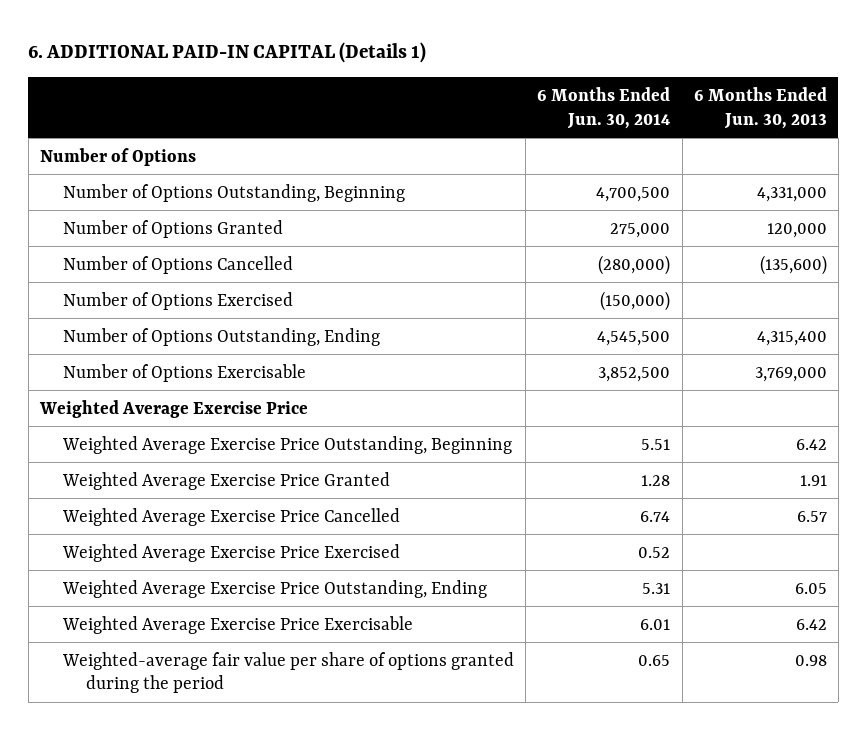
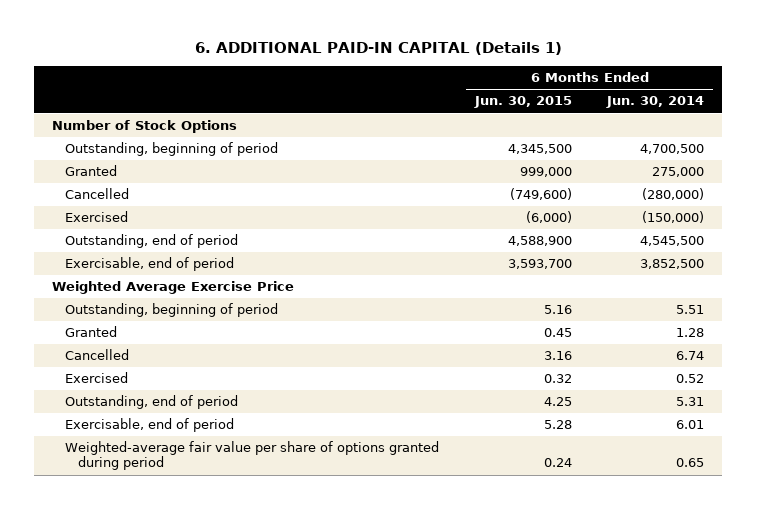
- | 6 Months Ended Jun. 30, 2014 | 6 Months Ended Jun. 30, 2013
+ | 6 Months Ended Jun. 30, 2015 | 6 Months Ended Jun. 30, 2014
- Number of Options
- Number of Options Outstanding, Beginning | 4,700,500 | 4,331,000
- Number of Options Granted | 275,000 | 120,000
- Number of Options Cancelled | (280,000) | (135,600)
- Number of Options Exercised | (150,000) |
- Number of Options Outstanding, Ending | 4,545,500 | 4,315,400
- Number of Options Exercisable | 3,852,500 | 3,769,000
+ Number of Stock Options
+ Outstanding, beginning of period | 4,345,500 | 4,700,500
+ Granted | 999,000 | 275,000
+ Cancelled | (749,600) | (280,000)
+ Exercised | (6,000) | (150,000)
+ Outstanding, end of period | 4,588,900 | 4,545,500
+ Exercisable, end of period | 3,593,700 | 3,852,500
- Weighted Average Exercise Price Outstanding, Beginning | 5.51 | 6.42
- Weighted Average Exercise Price Granted | 1.28 | 1.91
- Weighted Average Exercise Price Cancelled | 6.74 | 6.57
- Weighted Average Exercise Price Exercised | 0.52 |
- Weighted Average Exercise Price Outstanding, Ending | 5.31 | 6.05
- Weighted Average Exercise Price Exercisable | 6.01 | 6.42
- Weighted-average fair value per share of options granted during the period | 0.65 | 0.98
+ Outstanding, beginning of period | 5.16 | 5.51
+ Granted | 0.45 | 1.28
+ Cancelled | 3.16 | 6.74
+ Exercised | 0.32 | 0.52
+ Outstanding, end of period | 4.25 | 5.31
+ Exercisable, end of period | 5.28 | 6.01
+ Weighted-average fair value per share of options granted during period | 0.24 | 0.65

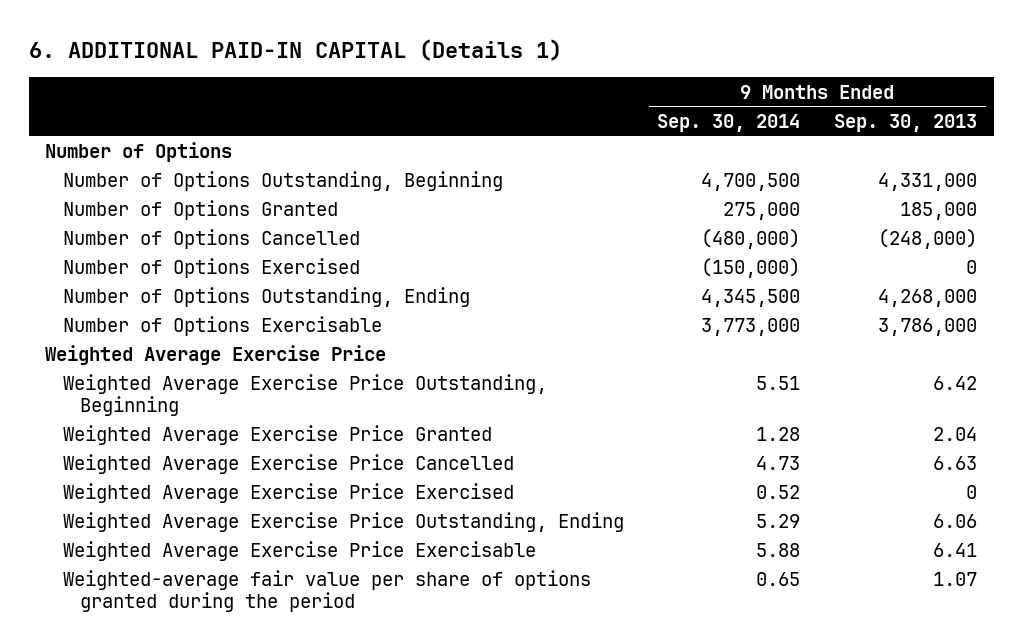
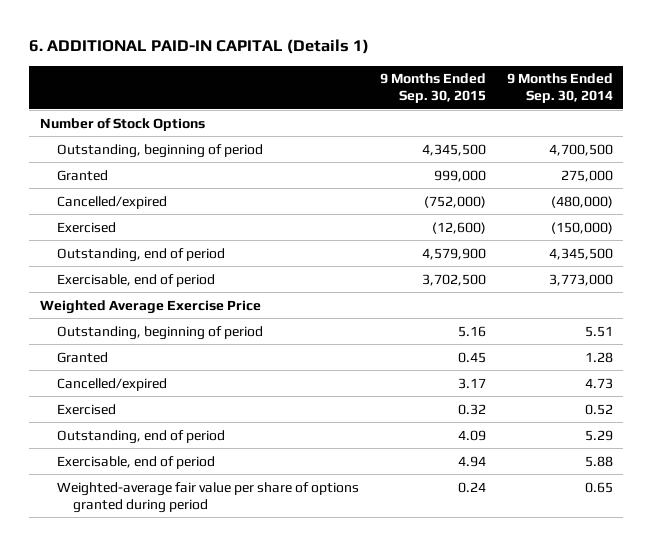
- | 9 Months Ended Sep. 30, 2014 | 9 Months Ended Sep. 30, 2013
+ | 9 Months Ended Sep. 30, 2015 | 9 Months Ended Sep. 30, 2014
- Number of Options
- Number of Options Outstanding, Beginning | 4,700,500 | 4,331,000
- Number of Options Granted | 275,000 | 185,000
- Number of Options Cancelled | (480,000) | (248,000)
- Number of Options Exercised | (150,000) | 0
- Number of Options Outstanding, Ending | 4,345,500 | 4,268,000
- Number of Options Exercisable | 3,773,000 | 3,786,000
+ Number of Stock Options
+ Outstanding, beginning of period | 4,345,500 | 4,700,500
+ Granted | 999,000 | 275,000
+ Cancelled/expired | (752,000) | (480,000)
+ Exercised | (12,600) | (150,000)
+ Outstanding, end of period | 4,579,900 | 4,345,500
+ Exercisable, end of period | 3,702,500 | 3,773,000
- Weighted Average Exercise Price Outstanding, Beginning | 5.51 | 6.42
- Weighted Average Exercise Price Granted | 1.28 | 2.04
- Weighted Average Exercise Price Cancelled | 4.73 | 6.63
- Weighted Average Exercise Price Exercised | 0.52 | 0
- Weighted Average Exercise Price Outstanding, Ending | 5.29 | 6.06
- Weighted Average Exercise Price Exercisable | 5.88 | 6.41
- Weighted-average fair value per share of options granted during the period | 0.65 | 1.07
+ Outstanding, beginning of period | 5.16 | 5.51
+ Granted | 0.45 | 1.28
+ Cancelled/expired | 3.17 | 4.73
+ Exercised | 0.32 | 0.52
+ Outstanding, end of period | 4.09 | 5.29
+ Exercisable, end of period | 4.94 | 5.88
+ Weighted-average fair value per share of options granted during period | 0.24 | 0.65

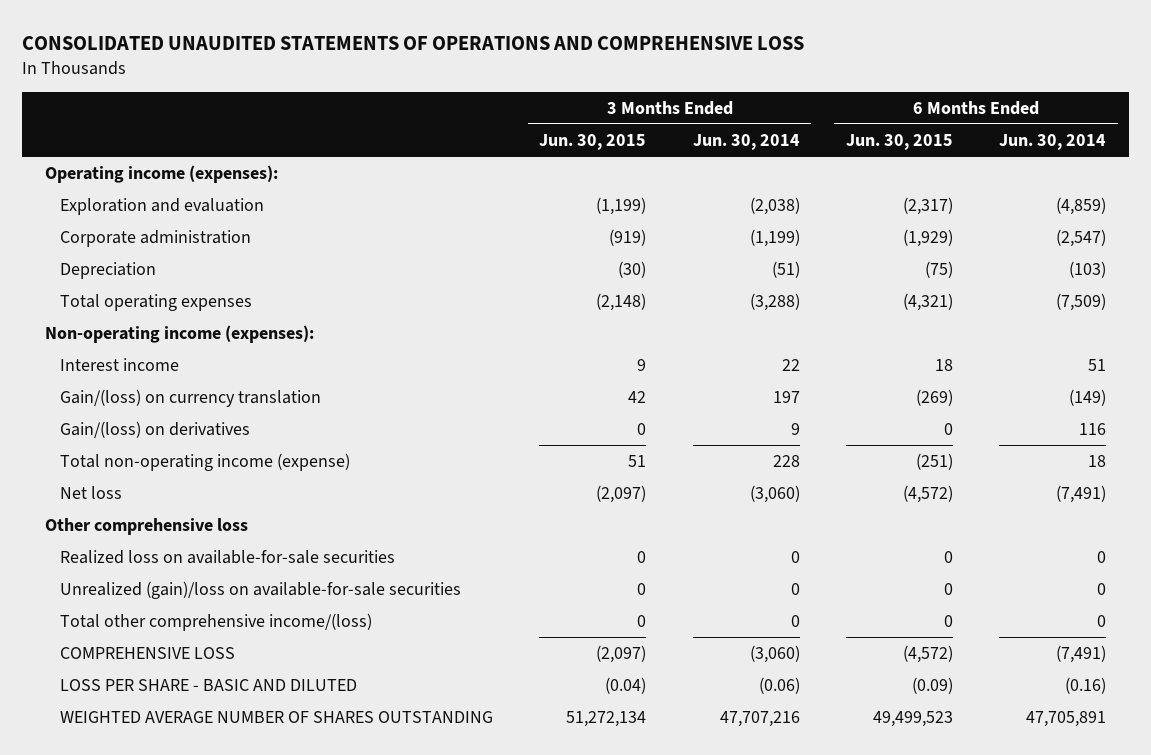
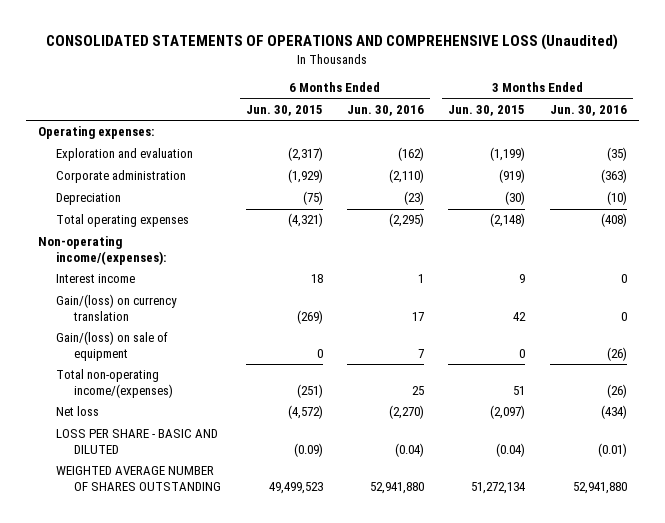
- CONSOLIDATED UNAUDITED STATEMENTS OF OPERATIONS AND COMPREHENSIVE LOSS
+ CONSOLIDATED STATEMENTS OF OPERATIONS AND COMPREHENSIVE LOSS (Unaudited)
- | 3 Months Ended Jun. 30, 2015 | 3 Months Ended Jun. 30, 2014 | 6 Months Ended Jun. 30, 2015 | 6 Months Ended Jun. 30, 2014
+ | 6 Months Ended Jun. 30, 2015 | 6 Months Ended Jun. 30, 2016 | 3 Months Ended Jun. 30, 2015 | 3 Months Ended Jun. 30, 2016
- Operating income (expenses):
+ Operating expenses:
- Non-operating income (expenses):
+ Non-operating income/(expenses):
- Gain/(loss) on derivatives | 0 | 9 | 0 | 116
- Total non-operating income (expense) | 51 | 228 | (251) | 18
+ Gain/(loss) on sale of equipment | 0 | 7 | 0 | (26)
+ Total non-operating income/(expenses) | (251) | 25 | 51 | (26)
- Other comprehensive loss
- Realized loss on available-for-sale securities | 0 | 0 | 0 | 0
- Unrealized (gain)/loss on available-for-sale securities | 0 | 0 | 0 | 0
- Total other comprehensive income/(loss) | 0 | 0 | 0 | 0
- COMPREHENSIVE LOSS | (2,097) | (3,060) | (4,572) | (7,491)

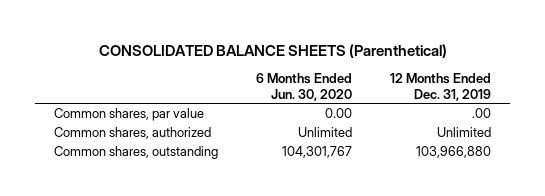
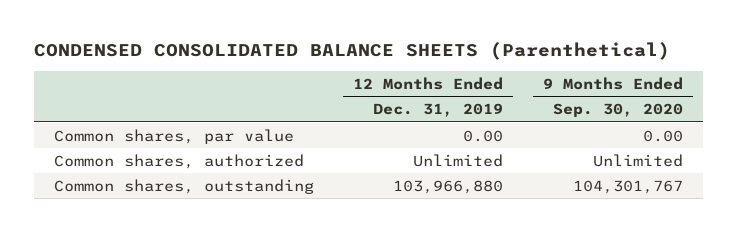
- CONSOLIDATED BALANCE SHEETS (Parenthetical)
+ CONDENSED CONSOLIDATED BALANCE SHEETS (Parenthetical)
- | 6 Months Ended Jun. 30, 2020 | 12 Months Ended Dec. 31, 2019
+ | 12 Months Ended Dec. 31, 2019 | 9 Months Ended Sep. 30, 2020
- Common shares, par value | 0.00 | .00
+ Common shares, par value | 0.00 | 0.00

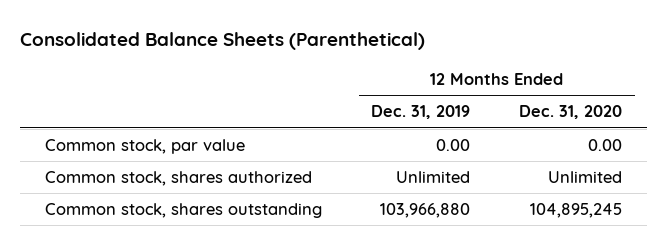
- CONDENSED CONSOLIDATED BALANCE SHEETS (Parenthetical)
+ Consolidated Balance Sheets (Parenthetical)
- | 12 Months Ended Dec. 31, 2019 | 9 Months Ended Sep. 30, 2020
+ | 12 Months Ended Dec. 31, 2019 | 12 Months Ended Dec. 31, 2020
- Common shares, par value | 0.00 | 0.00
- Common shares, authorized | Unlimited | Unlimited
- Common shares, outstanding | 103,966,880 | 104,301,767
+ Common stock, par value | 0.00 | 0.00
+ Common stock, shares authorized | Unlimited | Unlimited
+ Common stock, shares outstanding | 103,966,880 | 104,895,245

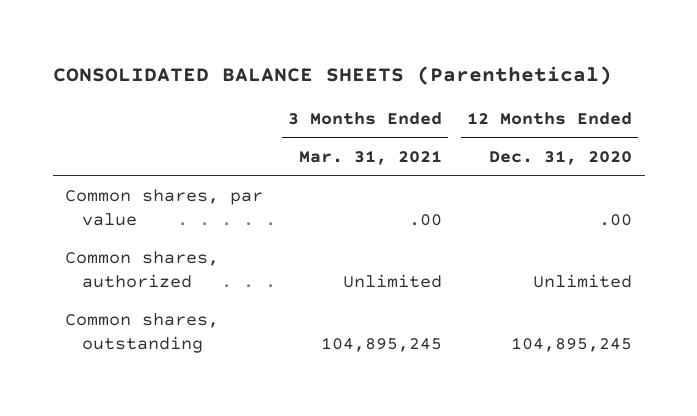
- Consolidated Balance Sheets (Parenthetical)
+ CONSOLIDATED BALANCE SHEETS (Parenthetical)
- | 12 Months Ended Dec. 31, 2019 | 12 Months Ended Dec. 31, 2020
+ | 3 Months Ended Mar. 31, 2021 | 12 Months Ended Dec. 31, 2020
- Common stock, par value | 0.00 | 0.00
- Common stock, shares authorized | Unlimited | Unlimited
- Common stock, shares outstanding | 103,966,880 | 104,895,245
+ Common shares, par value | .00 | .00
+ Common shares, authorized | Unlimited | Unlimited
+ Common shares, outstanding | 104,895,245 | 104,895,245

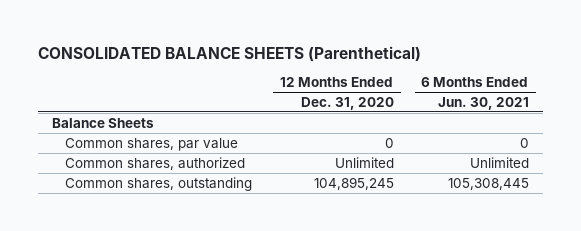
- | 3 Months Ended Mar. 31, 2021 | 12 Months Ended Dec. 31, 2020
+ | 12 Months Ended Dec. 31, 2020 | 6 Months Ended Jun. 30, 2021
- Common shares, par value | .00 | .00
+ Balance Sheets
+ Common shares, par value | 0 | 0

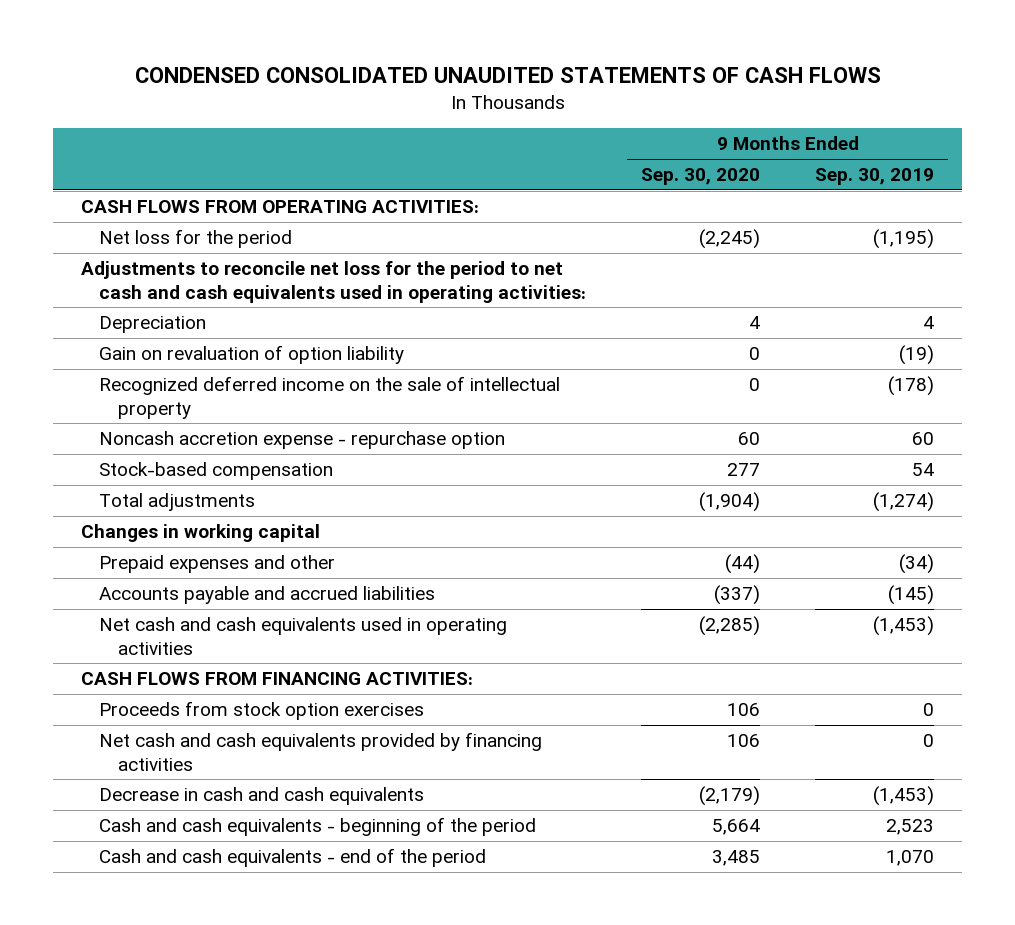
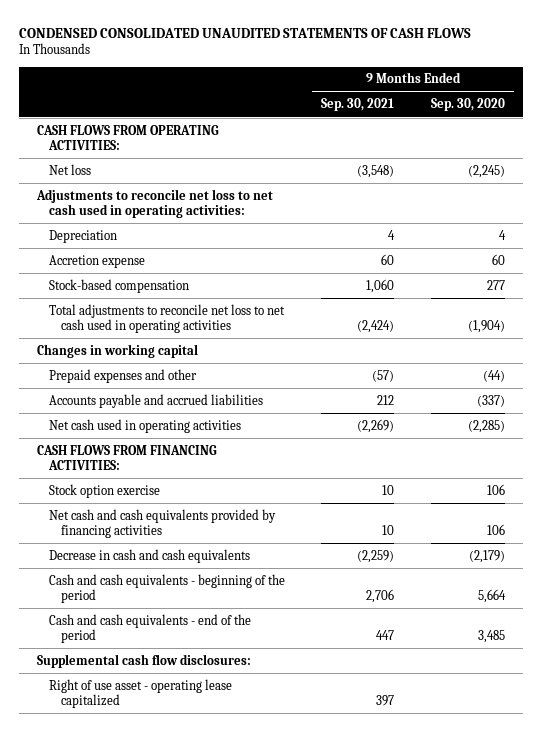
- | 9 Months Ended Sep. 30, 2020 | 9 Months Ended Sep. 30, 2019
+ | 9 Months Ended Sep. 30, 2021 | 9 Months Ended Sep. 30, 2020
- Net loss for the period | (2,245) | (1,195)
- Adjustments to reconcile net loss for the period to net cash and cash equivalents used in operating activities:
+ Net loss | (3,548) | (2,245)
+ Adjustments to reconcile net loss to net cash used in operating activities:
- Gain on revaluation of option liability | 0 | (19)
- Recognized deferred income on the sale of intellectual property | 0 | (178)
- Noncash accretion expense - repurchase option | 60 | 60
+ Accretion expense | 60 | 60
- Total adjustments | (1,904) | (1,274)
+ Total adjustments to reconcile net loss to net cash used in operating activities | (2,424) | (1,904)
- Net cash and cash equivalents used in operating activities | (2,285) | (1,453)
+ Net cash used in operating activities | (2,269) | (2,285)
- Proceeds from stock option exercises | 106 | 0
+ Stock option exercise | 10 | 106
+ Supplemental cash flow disclosures:
+ Right of use asset - operating lease capitalized | 397 |

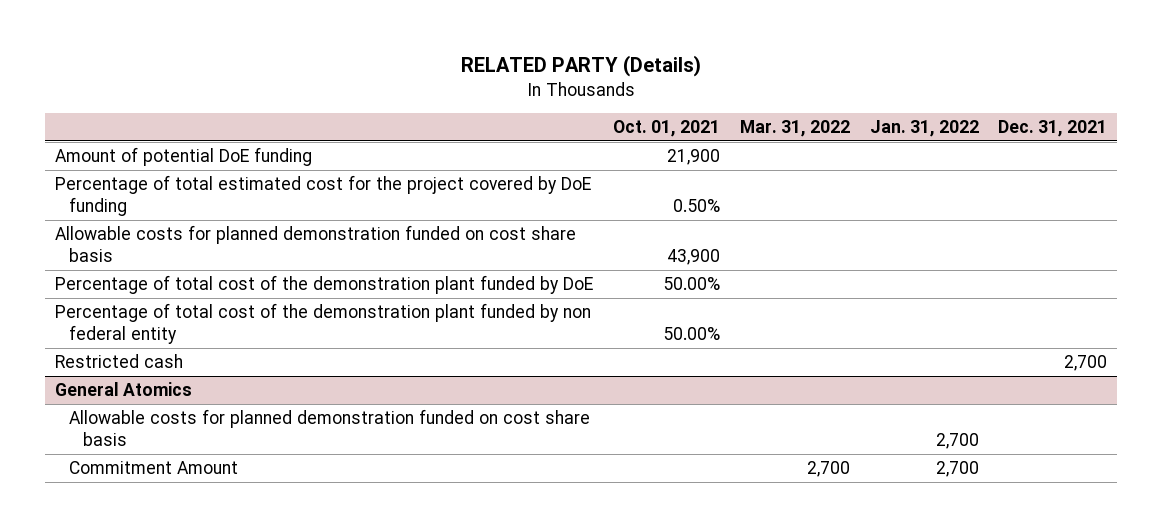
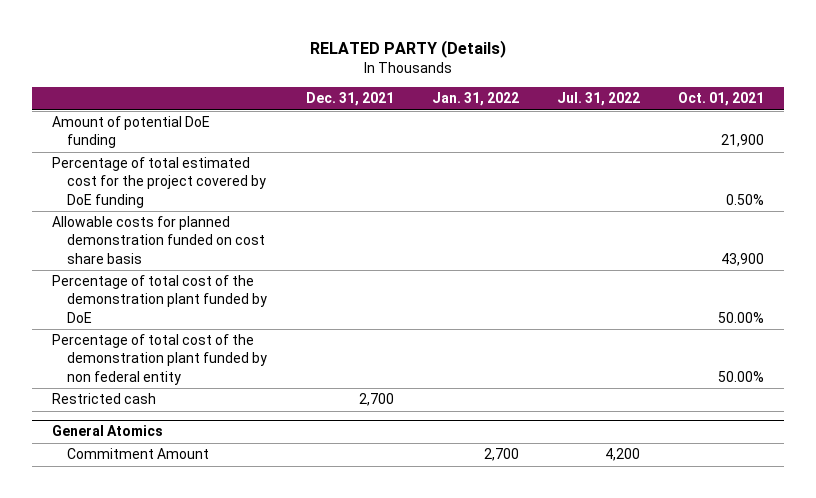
- | Oct. 01, 2021 | Mar. 31, 2022 | Jan. 31, 2022 | Dec. 31, 2021
+ | Dec. 31, 2021 | Jan. 31, 2022 | Jul. 31, 2022 | Oct. 01, 2021
@ General Atomics
- Allowable costs for planned demonstration funded on cost share basis | | | 2,700 |

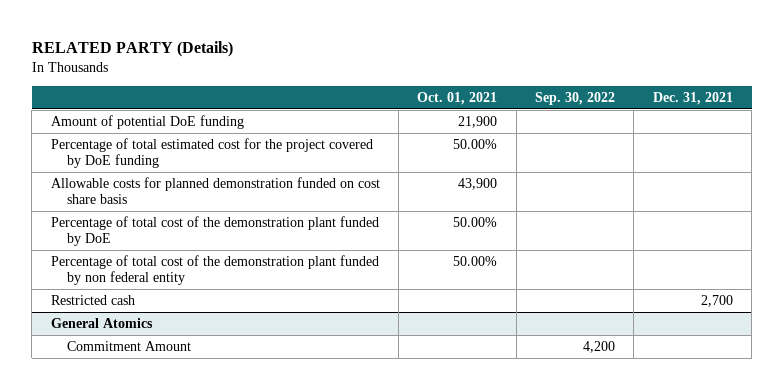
- | Dec. 31, 2021 | Jan. 31, 2022 | Jul. 31, 2022 | Oct. 01, 2021
+ | Oct. 01, 2021 | Sep. 30, 2022 | Dec. 31, 2021
- Percentage of total estimated cost for the project covered by DoE funding | | | | 0.50%
+ Percentage of total estimated cost for the project covered by DoE funding | 50.00% | |

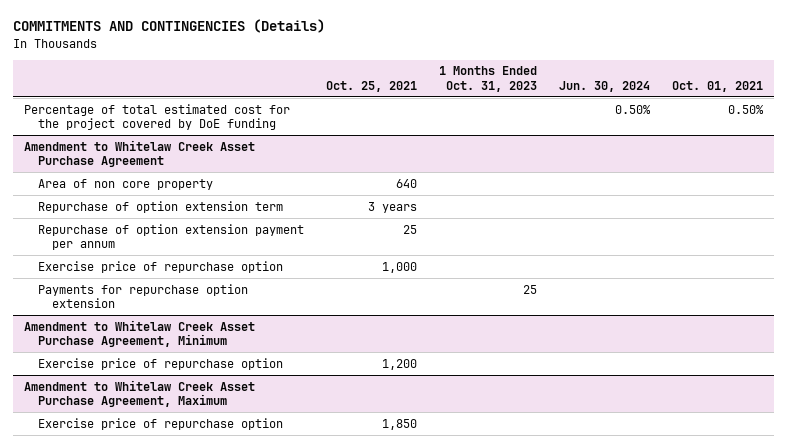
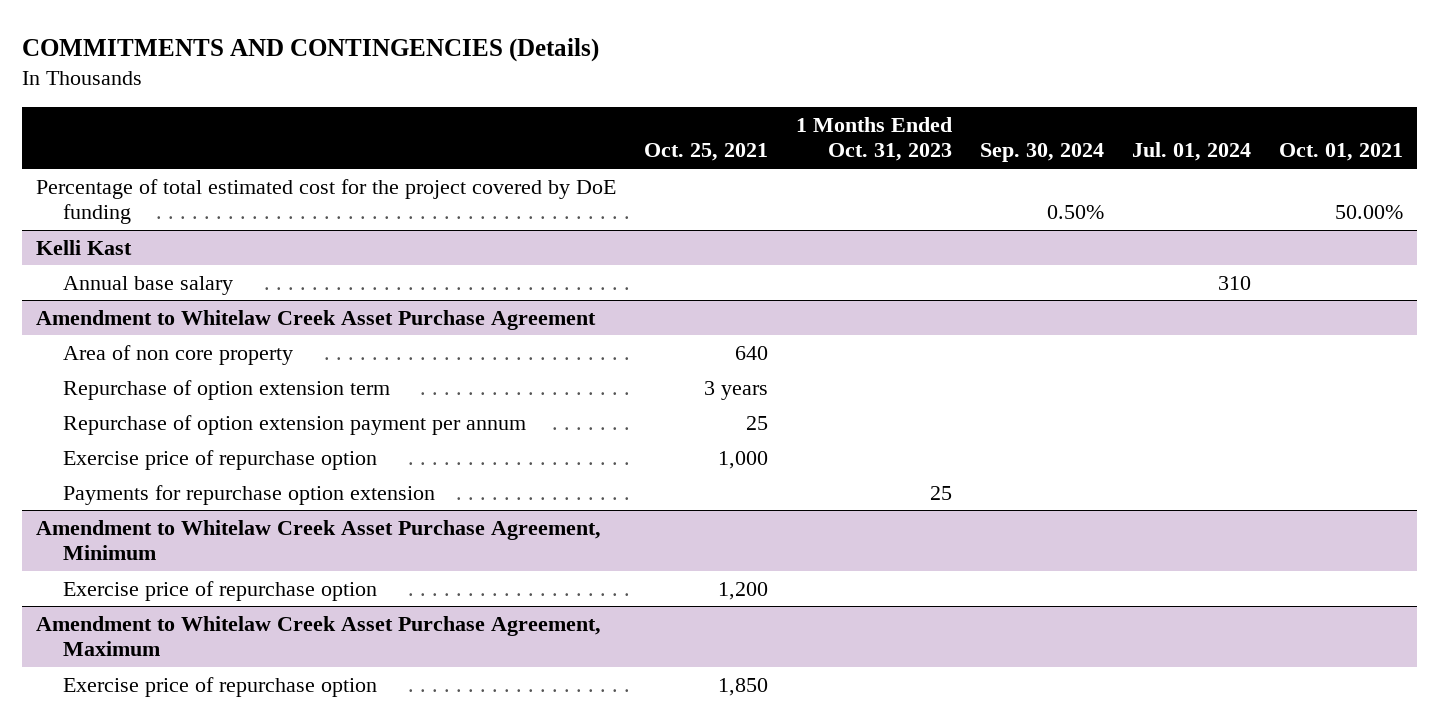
- | Oct. 25, 2021 | 1 Months Ended Oct. 31, 2023 | Jun. 30, 2024 | Oct. 01, 2021
+ | Oct. 25, 2021 | 1 Months Ended Oct. 31, 2023 | Sep. 30, 2024 | Jul. 01, 2024 | Oct. 01, 2021
- Percentage of total estimated cost for the project covered by DoE funding | | | 0.50% | 0.50%
+ Percentage of total estimated cost for the project covered by DoE funding | | | 0.50% | | 50.00%
+ Kelli Kast
+ Annual base salary | | | | 310 |

